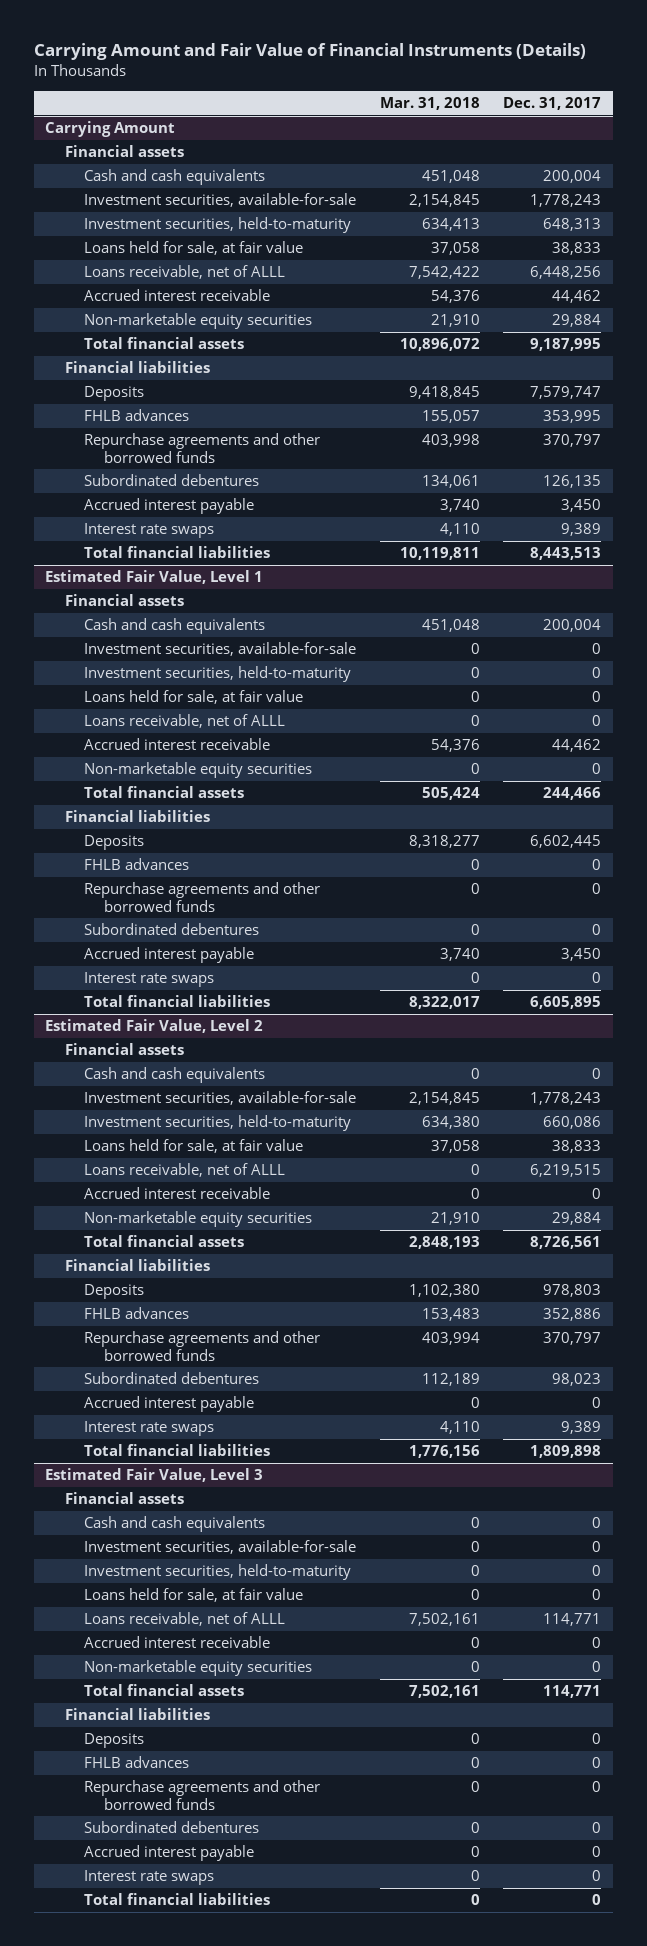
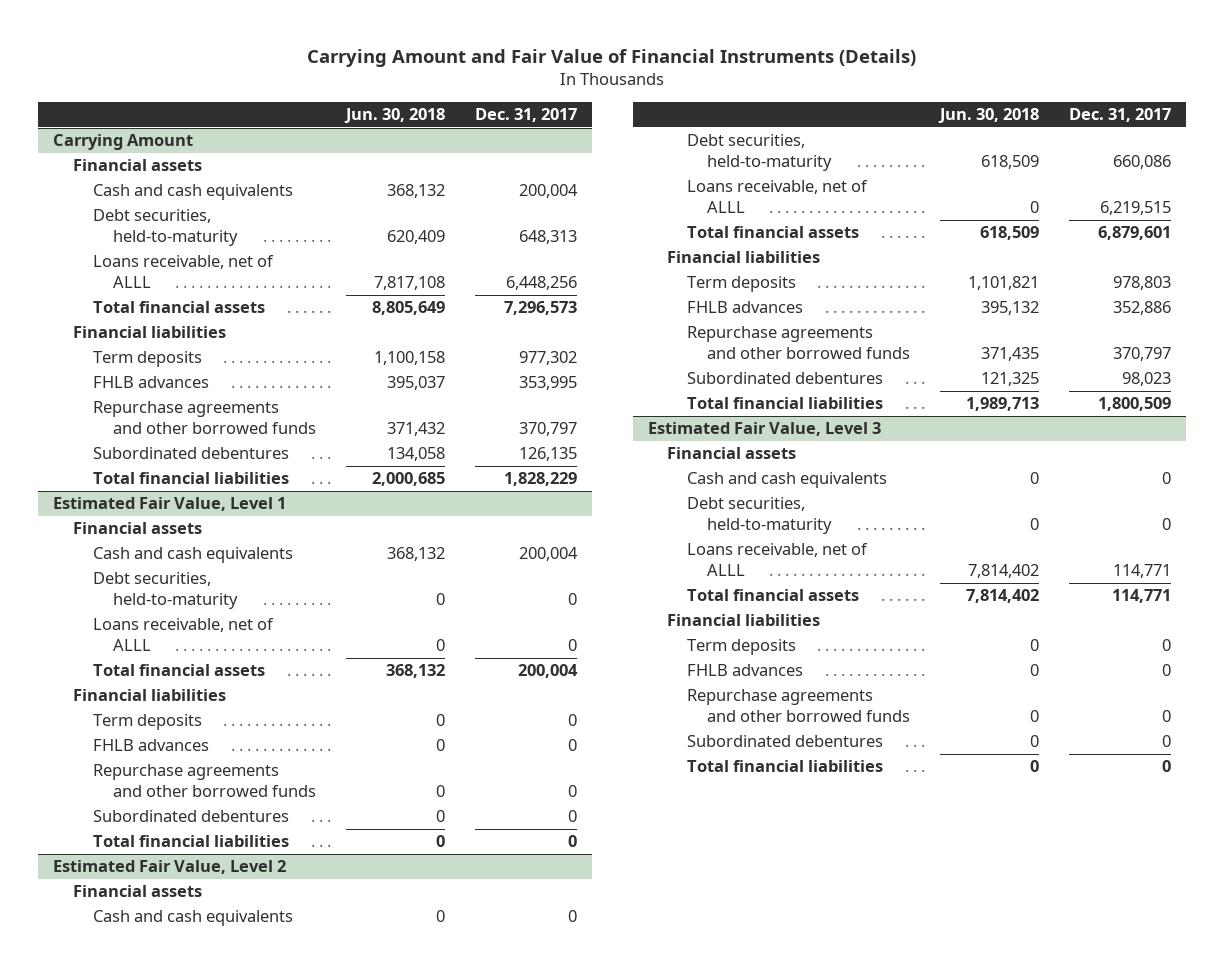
- | Mar. 31, 2018 | Dec. 31, 2017
+ | Jun. 30, 2018 | Dec. 31, 2017
@ Carrying Amount
- Investment securities, available-for-sale | 2,154,845 | 1,778,243
- Investment securities, held-to-maturity | 634,413 | 648,313
- Loans held for sale, at fair value | 37,058 | 38,833
+ Debt securities, held-to-maturity | 620,409 | 648,313
- Accrued interest receivable | 54,376 | 44,462
- Non-marketable equity securities | 21,910 | 29,884
- Total financial assets | 10,896,072 | 9,187,995
+ Total financial assets | 8,805,649 | 7,296,573
- Deposits | 9,418,845 | 7,579,747
+ Term deposits | 1,100,158 | 977,302
- Accrued interest payable | 3,740 | 3,450
- Interest rate swaps | 4,110 | 9,389
- Total financial liabilities | 10,119,811 | 8,443,513
+ Total financial liabilities | 2,000,685 | 1,828,229
@ Estimated Fair Value, Level 1
- Investment securities, available-for-sale | 0 | 0
- Investment securities, held-to-maturity | 0 | 0
- Loans held for sale, at fair value | 0 | 0
+ Debt securities, held-to-maturity | 0 | 0
- Accrued interest receivable | 54,376 | 44,462
- Non-marketable equity securities | 0 | 0
- Total financial assets | 505,424 | 244,466
+ Total financial assets | 368,132 | 200,004
- Deposits | 8,318,277 | 6,602,445
+ Term deposits | 0 | 0
- Accrued interest payable | 3,740 | 3,450
- Interest rate swaps | 0 | 0
- Total financial liabilities | 8,322,017 | 6,605,895
+ Total financial liabilities | 0 | 0
@ Estimated Fair Value, Level 2
- Investment securities, available-for-sale | 2,154,845 | 1,778,243
- Investment securities, held-to-maturity | 634,380 | 660,086
- Loans held for sale, at fair value | 37,058 | 38,833
+ Debt securities, held-to-maturity | 618,509 | 660,086
- Accrued interest receivable | 0 | 0
- Non-marketable equity securities | 21,910 | 29,884
- Total financial assets | 2,848,193 | 8,726,561
+ Total financial assets | 618,509 | 6,879,601
- Deposits | 1,102,380 | 978,803
+ Term deposits | 1,101,821 | 978,803
- Accrued interest payable | 0 | 0
- Interest rate swaps | 4,110 | 9,389
- Total financial liabilities | 1,776,156 | 1,809,898
+ Total financial liabilities | 1,989,713 | 1,800,509
@ Estimated Fair Value, Level 3
- Investment securities, available-for-sale | 0 | 0
- Investment securities, held-to-maturity | 0 | 0
- Loans held for sale, at fair value | 0 | 0
+ Debt securities, held-to-maturity | 0 | 0
- Accrued interest receivable | 0 | 0
- Non-marketable equity securities | 0 | 0
- Deposits | 0 | 0
+ Term deposits | 0 | 0
- Accrued interest payable | 0 | 0
- Interest rate swaps | 0 | 0

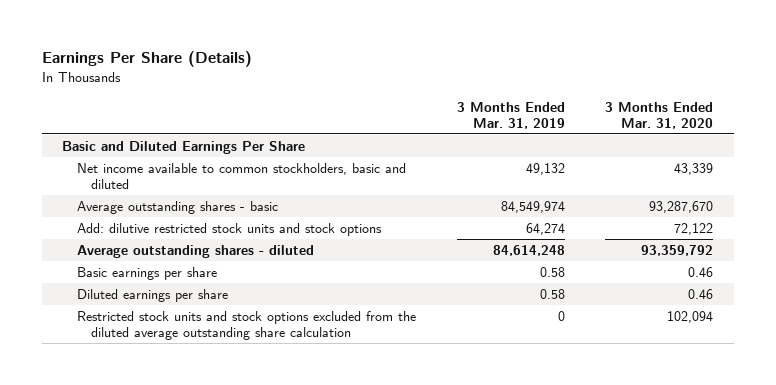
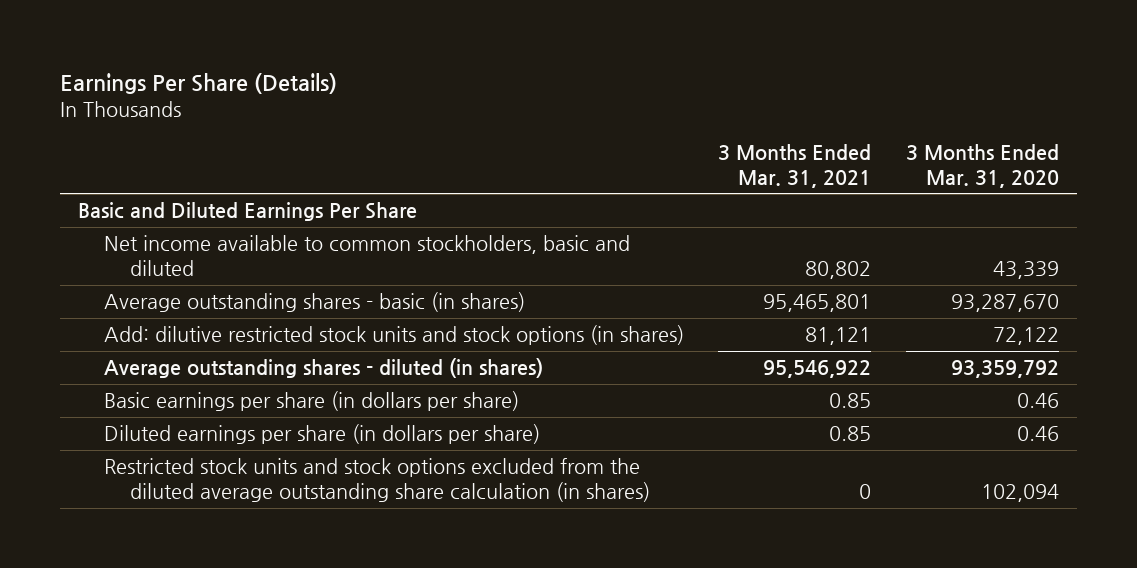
- | 3 Months Ended Mar. 31, 2019 | 3 Months Ended Mar. 31, 2020
+ | 3 Months Ended Mar. 31, 2021 | 3 Months Ended Mar. 31, 2020
- Average outstanding shares - basic | 84,549,974 | 93,287,670
- Add: dilutive restricted stock units and stock options | 64,274 | 72,122
- Average outstanding shares - diluted | 84,614,248 | 93,359,792
- Basic earnings per share | 0.58 | 0.46
- Diluted earnings per share | 0.58 | 0.46
- Restricted stock units and stock options excluded from the diluted average outstanding share calculation | 0 | 102,094
+ Average outstanding shares - basic (in shares) | 95,465,801 | 93,287,670
+ Add: dilutive restricted stock units and stock options (in shares) | 81,121 | 72,122
+ Average outstanding shares - diluted (in shares) | 95,546,922 | 93,359,792
+ Basic earnings per share (in dollars per share) | 0.85 | 0.46
+ Diluted earnings per share (in dollars per share) | 0.85 | 0.46
+ Restricted stock units and stock options excluded from the diluted average outstanding share calculation (in shares) | 0 | 102,094

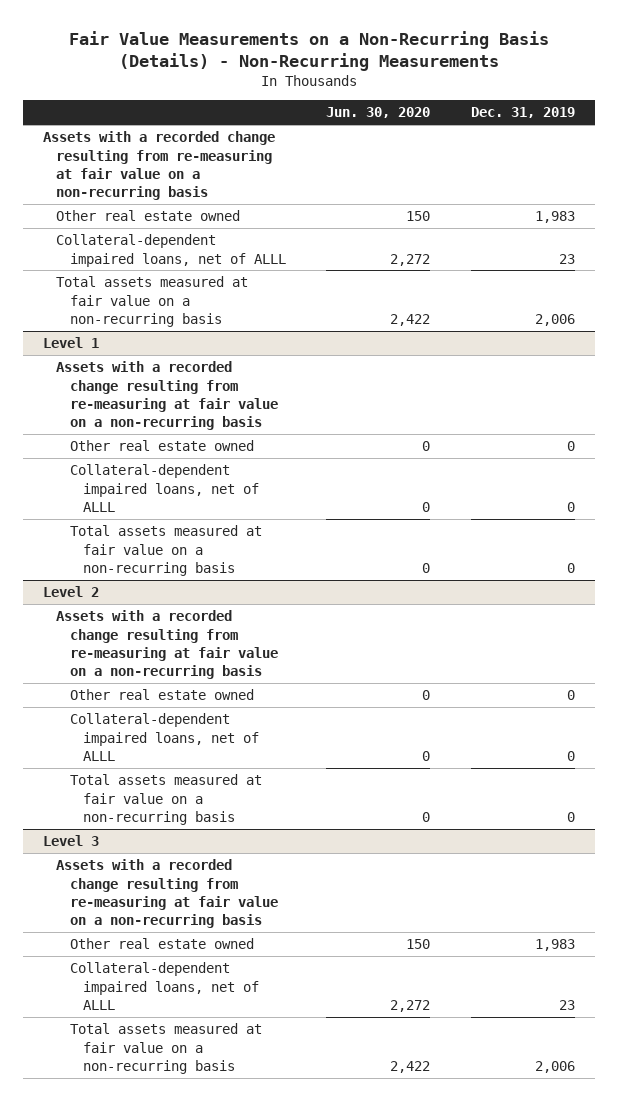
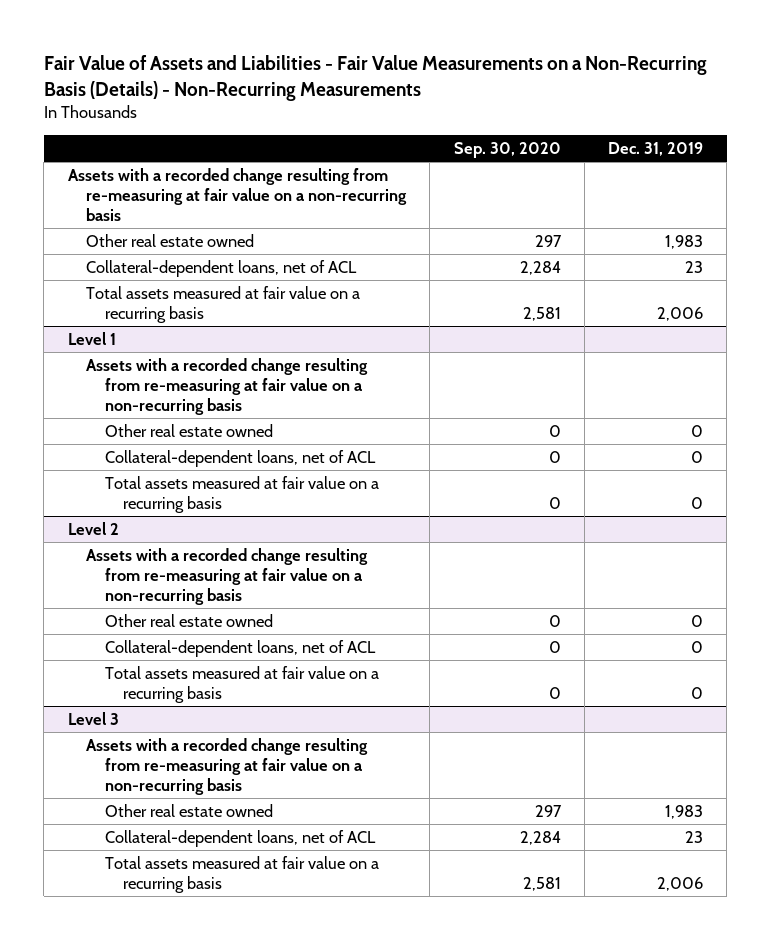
- Fair Value Measurements on a Non-Recurring Basis (Details) - Non-Recurring Measurements
+ Fair Value of Assets and Liabilities - Fair Value Measurements on a Non-Recurring Basis (Details) - Non-Recurring Measurements
- | Jun. 30, 2020 | Dec. 31, 2019
+ | Sep. 30, 2020 | Dec. 31, 2019
- Collateral-dependent impaired loans, net of ALLL | 2,272 | 23
- Total assets measured at fair value on a non-recurring basis | 2,422 | 2,006
+ Collateral-dependent loans, net of ACL | 2,284 | 23
+ Total assets measured at fair value on a recurring basis | 2,581 | 2,006
@ Level 1
- Collateral-dependent impaired loans, net of ALLL | 0 | 0
- Total assets measured at fair value on a non-recurring basis | 0 | 0
+ Collateral-dependent loans, net of ACL | 0 | 0
+ Total assets measured at fair value on a recurring basis | 0 | 0
@ Level 2
- Collateral-dependent impaired loans, net of ALLL | 0 | 0
- Total assets measured at fair value on a non-recurring basis | 0 | 0
+ Collateral-dependent loans, net of ACL | 0 | 0
+ Total assets measured at fair value on a recurring basis | 0 | 0
@ Level 3
- Collateral-dependent impaired loans, net of ALLL | 2,272 | 23
- Total assets measured at fair value on a non-recurring basis | 2,422 | 2,006
+ Collateral-dependent loans, net of ACL | 2,284 | 23
+ Total assets measured at fair value on a recurring basis | 2,581 | 2,006

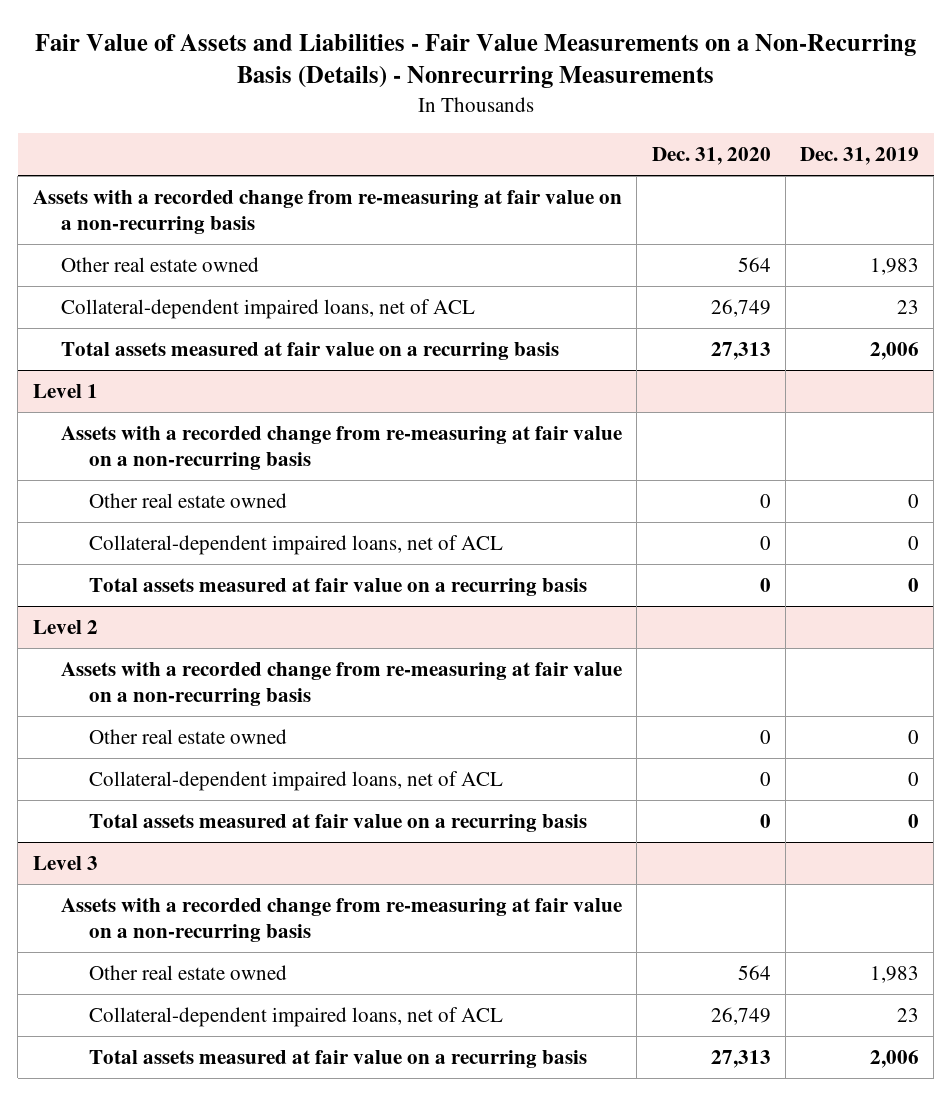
- Fair Value of Assets and Liabilities - Fair Value Measurements on a Non-Recurring Basis (Details) - Non-Recurring Measurements
+ Fair Value of Assets and Liabilities - Fair Value Measurements on a Non-Recurring Basis (Details) - Nonrecurring Measurements
- | Sep. 30, 2020 | Dec. 31, 2019
+ | Dec. 31, 2020 | Dec. 31, 2019
- Assets with a recorded change resulting from re-measuring at fair value on a non-recurring basis
+ Assets with a recorded change from re-measuring at fair value on a non-recurring basis
- Collateral-dependent loans, net of ACL | 2,284 | 23
+ Collateral-dependent impaired loans, net of ACL | 26,749 | 23
@ Level 1
- Assets with a recorded change resulting from re-measuring at fair value on a non-recurring basis
+ Assets with a recorded change from re-measuring at fair value on a non-recurring basis
- Collateral-dependent loans, net of ACL | 0 | 0
+ Collateral-dependent impaired loans, net of ACL | 0 | 0
@ Level 2
- Assets with a recorded change resulting from re-measuring at fair value on a non-recurring basis
+ Assets with a recorded change from re-measuring at fair value on a non-recurring basis
- Collateral-dependent loans, net of ACL | 0 | 0
+ Collateral-dependent impaired loans, net of ACL | 0 | 0
@ Level 3
- Assets with a recorded change resulting from re-measuring at fair value on a non-recurring basis
+ Assets with a recorded change from re-measuring at fair value on a non-recurring basis
- Collateral-dependent loans, net of ACL | 2,284 | 23
+ Collateral-dependent impaired loans, net of ACL | 26,749 | 23

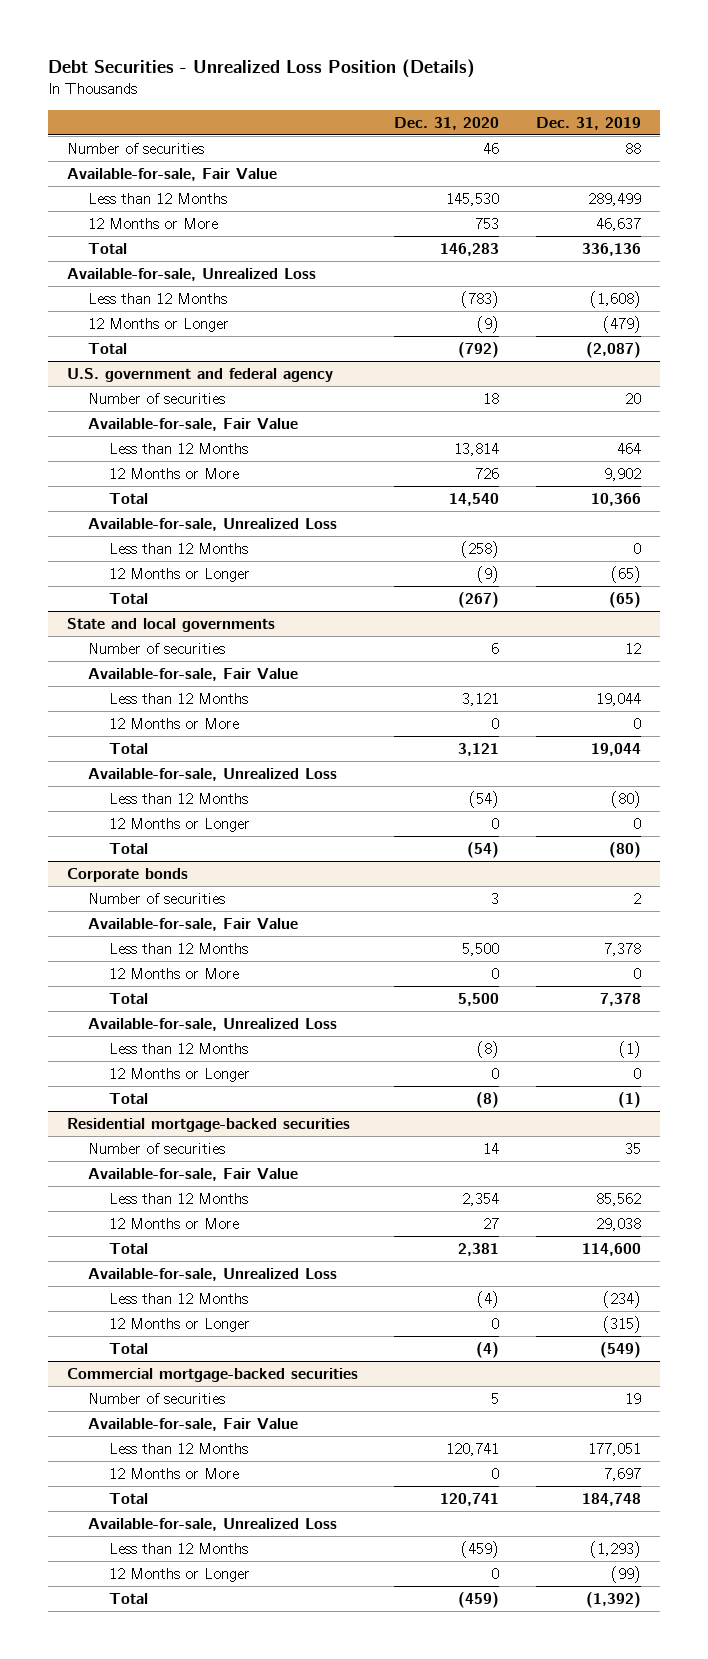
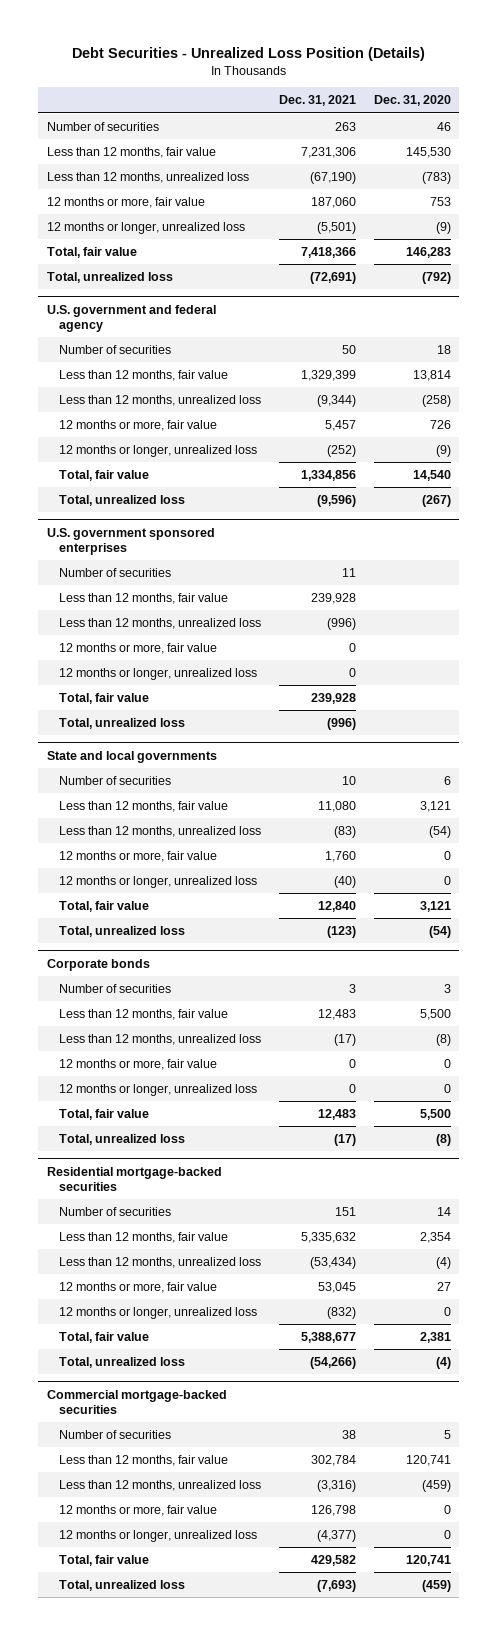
- | Dec. 31, 2020 | Dec. 31, 2019
+ | Dec. 31, 2021 | Dec. 31, 2020
- Available-for-sale, Fair Value
- Less than 12 Months | 145,530 | 289,499
- 12 Months or More | 753 | 46,637
- Total | 146,283 | 336,136
- Available-for-sale, Unrealized Loss
- Less than 12 Months | (783) | (1,608)
- 12 Months or Longer | (9) | (479)
- Total | (792) | (2,087)
+ Less than 12 months, fair value | 7,231,306 | 145,530
+ Less than 12 months, unrealized loss | (67,190) | (783)
+ 12 months or more, fair value | 187,060 | 753
+ 12 months or longer, unrealized loss | (5,501) | (9)
+ Total, fair value | 7,418,366 | 146,283
+ Total, unrealized loss | (72,691) | (792)
@ U.S. government and federal agency
- Available-for-sale, Fair Value
- Less than 12 Months | 13,814 | 464
- 12 Months or More | 726 | 9,902
- Total | 14,540 | 10,366
- Available-for-sale, Unrealized Loss
- Less than 12 Months | (258) | 0
- 12 Months or Longer | (9) | (65)
- Total | (267) | (65)
+ Less than 12 months, fair value | 1,329,399 | 13,814
+ Less than 12 months, unrealized loss | (9,344) | (258)
+ 12 months or more, fair value | 5,457 | 726
+ 12 months or longer, unrealized loss | (252) | (9)
+ Total, fair value | 1,334,856 | 14,540
+ Total, unrealized loss | (9,596) | (267)
+ U.S. government sponsored enterprises
+ Number of securities | 11 |
+ Less than 12 months, fair value | 239,928 |
+ Less than 12 months, unrealized loss | (996) |
+ 12 months or more, fair value | 0 |
+ 12 months or longer, unrealized loss | 0 |
+ Total, fair value | 239,928 |
+ Total, unrealized loss | (996) |
@ State and local governments
- Available-for-sale, Fair Value
- Less than 12 Months | 3,121 | 19,044
- 12 Months or More | 0 | 0
- Total | 3,121 | 19,044
- Available-for-sale, Unrealized Loss
- Less than 12 Months | (54) | (80)
- 12 Months or Longer | 0 | 0
- Total | (54) | (80)
+ Less than 12 months, fair value | 11,080 | 3,121
+ Less than 12 months, unrealized loss | (83) | (54)
+ 12 months or more, fair value | 1,760 | 0
+ 12 months or longer, unrealized loss | (40) | 0
+ Total, fair value | 12,840 | 3,121
+ Total, unrealized loss | (123) | (54)
@ Corporate bonds
- Available-for-sale, Fair Value
- Less than 12 Months | 5,500 | 7,378
- 12 Months or More | 0 | 0
- Total | 5,500 | 7,378
- Available-for-sale, Unrealized Loss
- Less than 12 Months | (8) | (1)
- 12 Months or Longer | 0 | 0
- Total | (8) | (1)
+ Less than 12 months, fair value | 12,483 | 5,500
+ Less than 12 months, unrealized loss | (17) | (8)
+ 12 months or more, fair value | 0 | 0
+ 12 months or longer, unrealized loss | 0 | 0
+ Total, fair value | 12,483 | 5,500
+ Total, unrealized loss | (17) | (8)
@ Residential mortgage-backed securities
- Available-for-sale, Fair Value
- Less than 12 Months | 2,354 | 85,562
- 12 Months or More | 27 | 29,038
- Total | 2,381 | 114,600
- Available-for-sale, Unrealized Loss
- Less than 12 Months | (4) | (234)
- 12 Months or Longer | 0 | (315)
- Total | (4) | (549)
+ Less than 12 months, fair value | 5,335,632 | 2,354
+ Less than 12 months, unrealized loss | (53,434) | (4)
+ 12 months or more, fair value | 53,045 | 27
+ 12 months or longer, unrealized loss | (832) | 0
+ Total, fair value | 5,388,677 | 2,381
+ Total, unrealized loss | (54,266) | (4)
@ Commercial mortgage-backed securities
- Available-for-sale, Fair Value
- Less than 12 Months | 120,741 | 177,051
- 12 Months or More | 0 | 7,697
- Total | 120,741 | 184,748
- Available-for-sale, Unrealized Loss
- Less than 12 Months | (459) | (1,293)
- 12 Months or Longer | 0 | (99)
- Total | (459) | (1,392)
+ Less than 12 months, fair value | 302,784 | 120,741
+ Less than 12 months, unrealized loss | (3,316) | (459)
+ 12 months or more, fair value | 126,798 | 0
+ 12 months or longer, unrealized loss | (4,377) | 0
+ Total, fair value | 429,582 | 120,741
+ Total, unrealized loss | (7,693) | (459)

